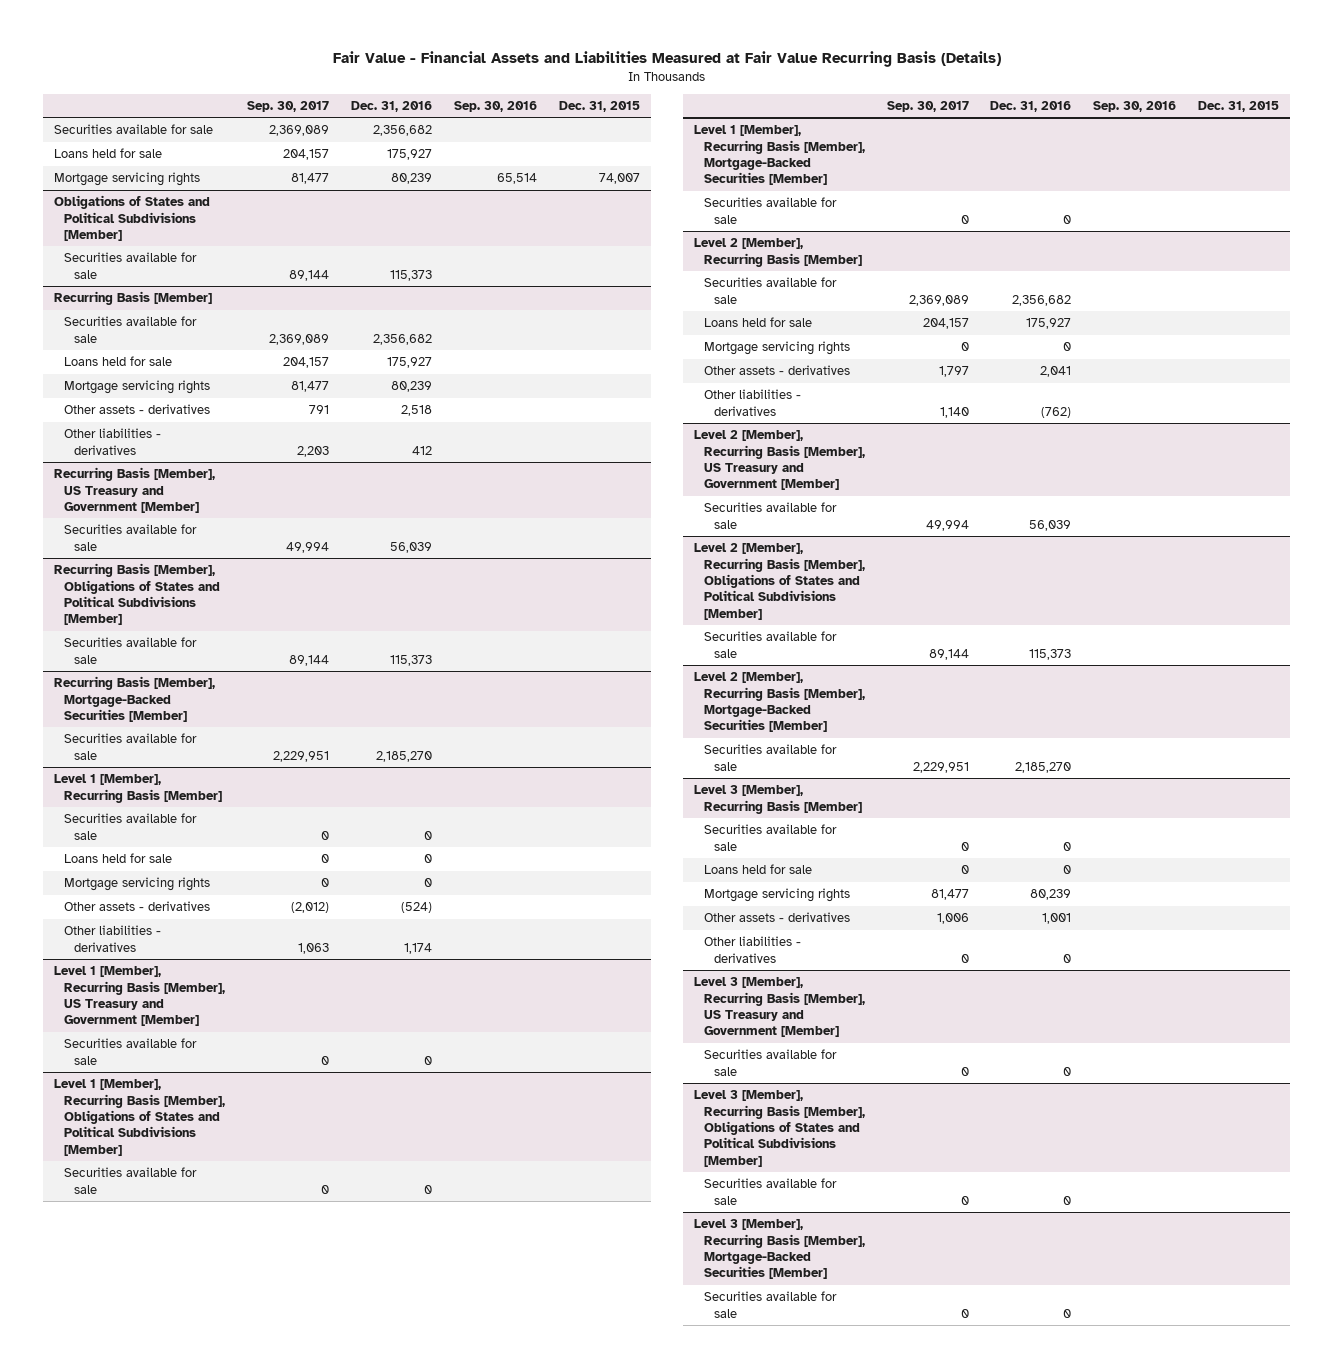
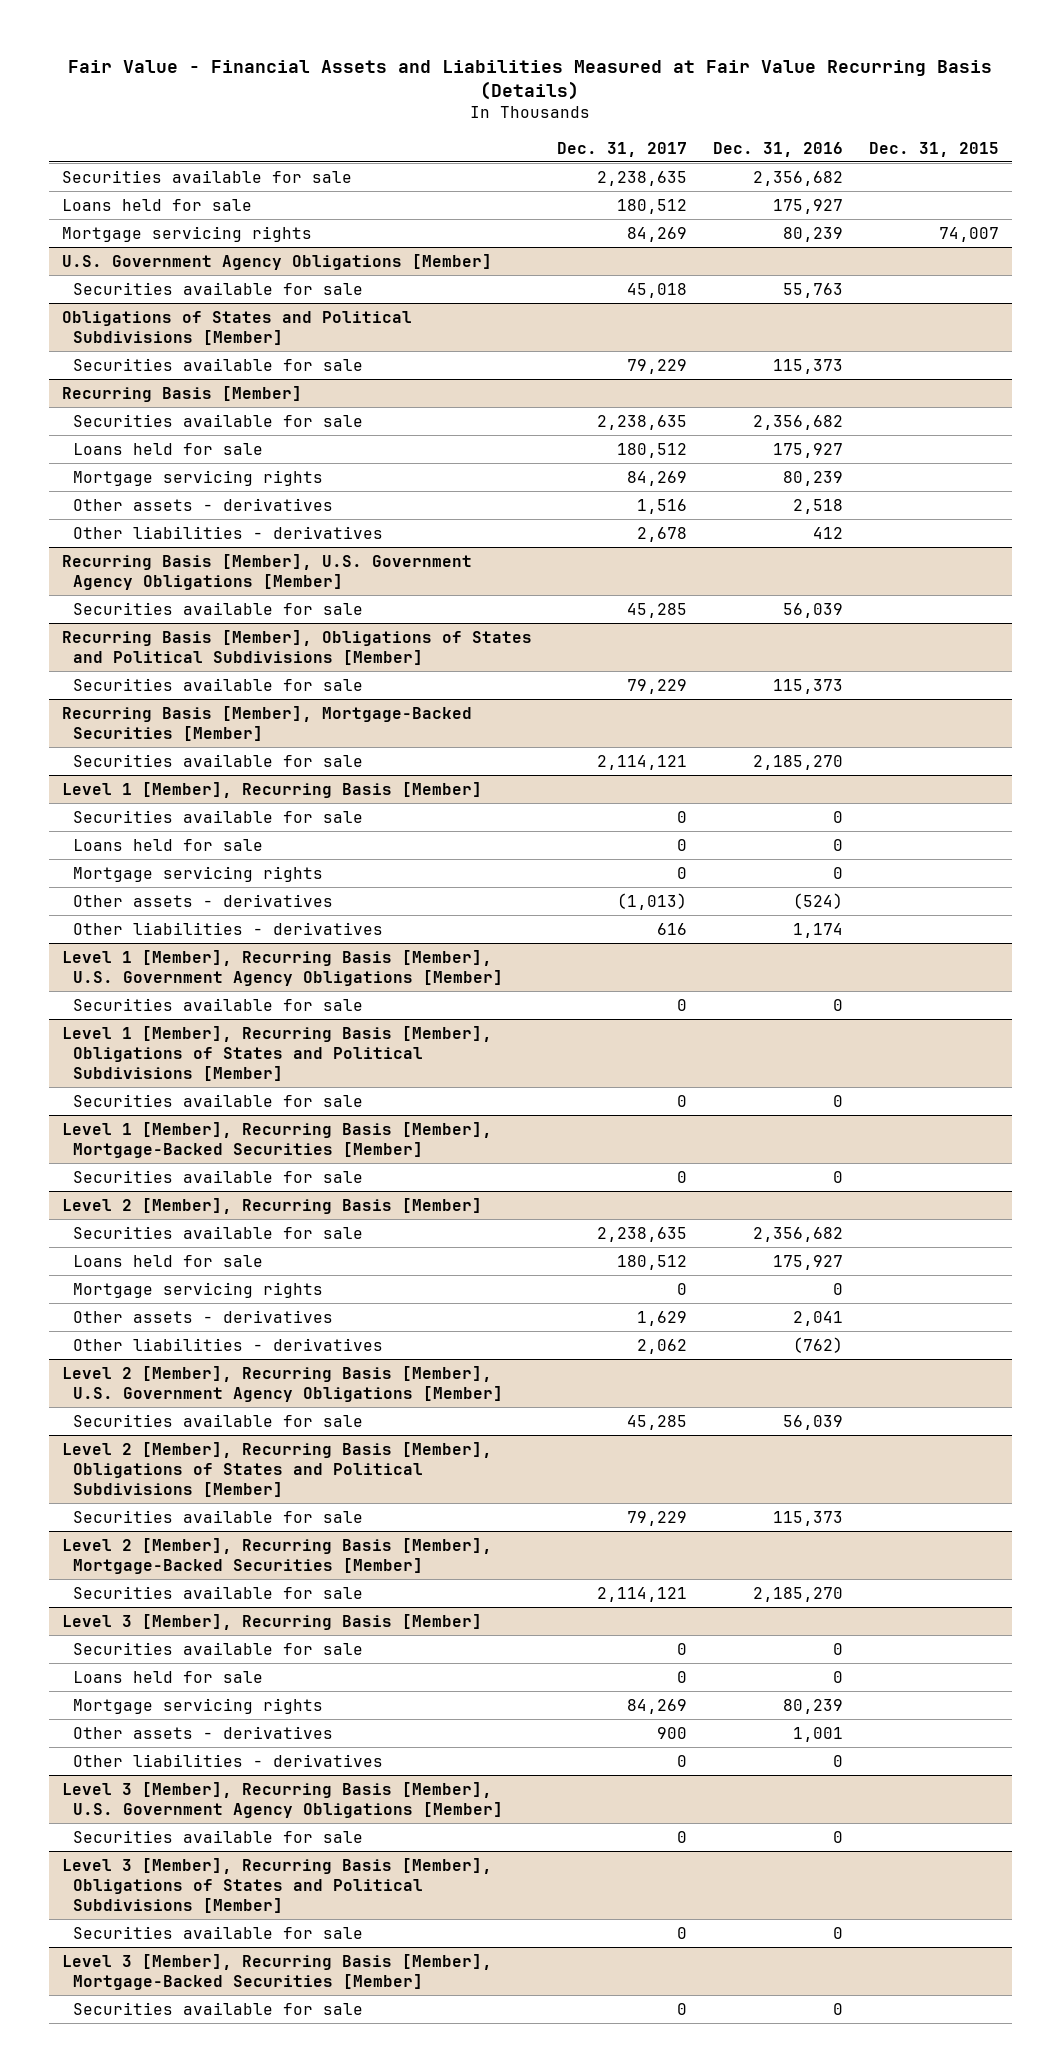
- | Sep. 30, 2017 | Dec. 31, 2016 | Sep. 30, 2016 | Dec. 31, 2015
+ | Dec. 31, 2017 | Dec. 31, 2016 | Dec. 31, 2015
+ U.S. Government Agency Obligations [Member]
+ Securities available for sale | 45,018 | 55,763 |
- Recurring Basis [Member], US Treasury and Government [Member]
+ Recurring Basis [Member], U.S. Government Agency Obligations [Member]
- Level 1 [Member], Recurring Basis [Member], US Treasury and Government [Member]
+ Level 1 [Member], Recurring Basis [Member], U.S. Government Agency Obligations [Member]
- Level 2 [Member], Recurring Basis [Member], US Treasury and Government [Member]
+ Level 2 [Member], Recurring Basis [Member], U.S. Government Agency Obligations [Member]
- Level 3 [Member], Recurring Basis [Member], US Treasury and Government [Member]
+ Level 3 [Member], Recurring Basis [Member], U.S. Government Agency Obligations [Member]

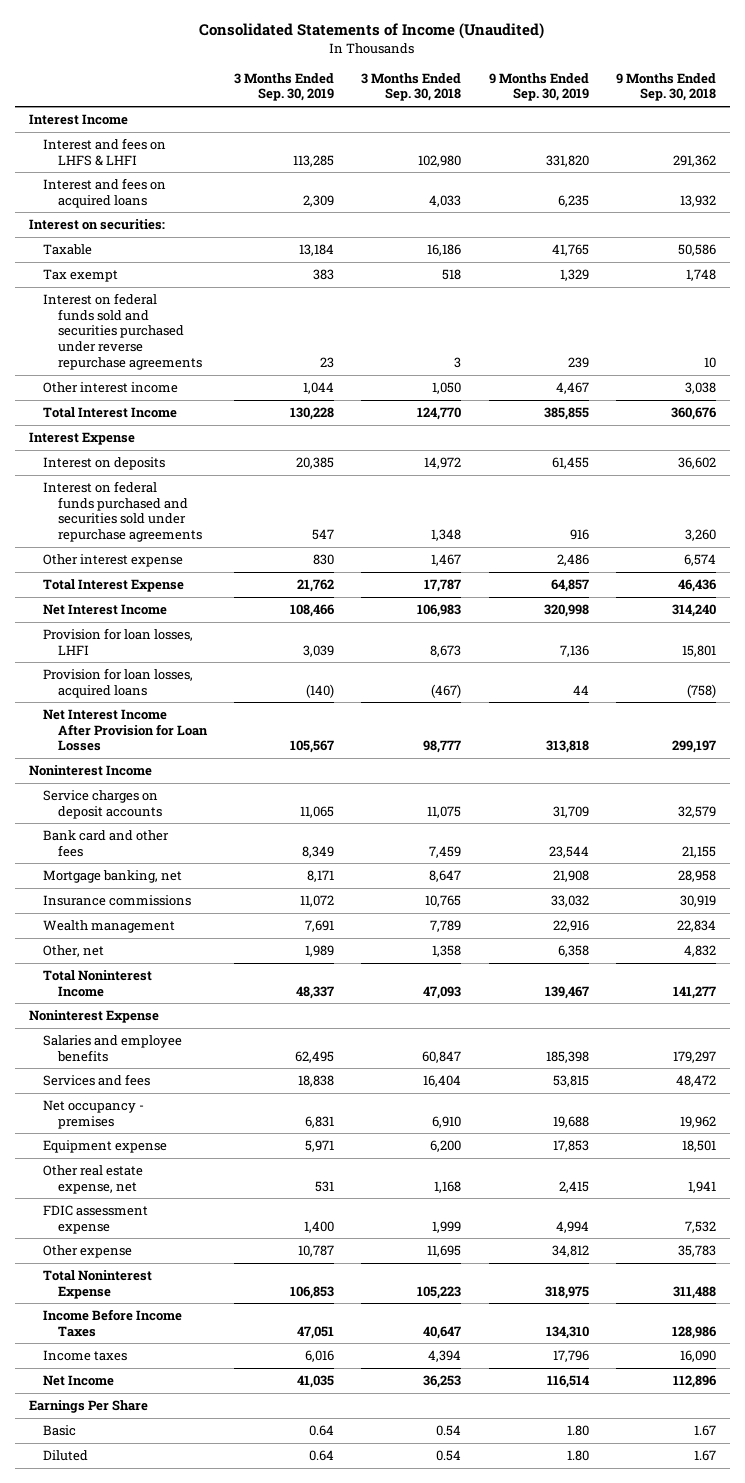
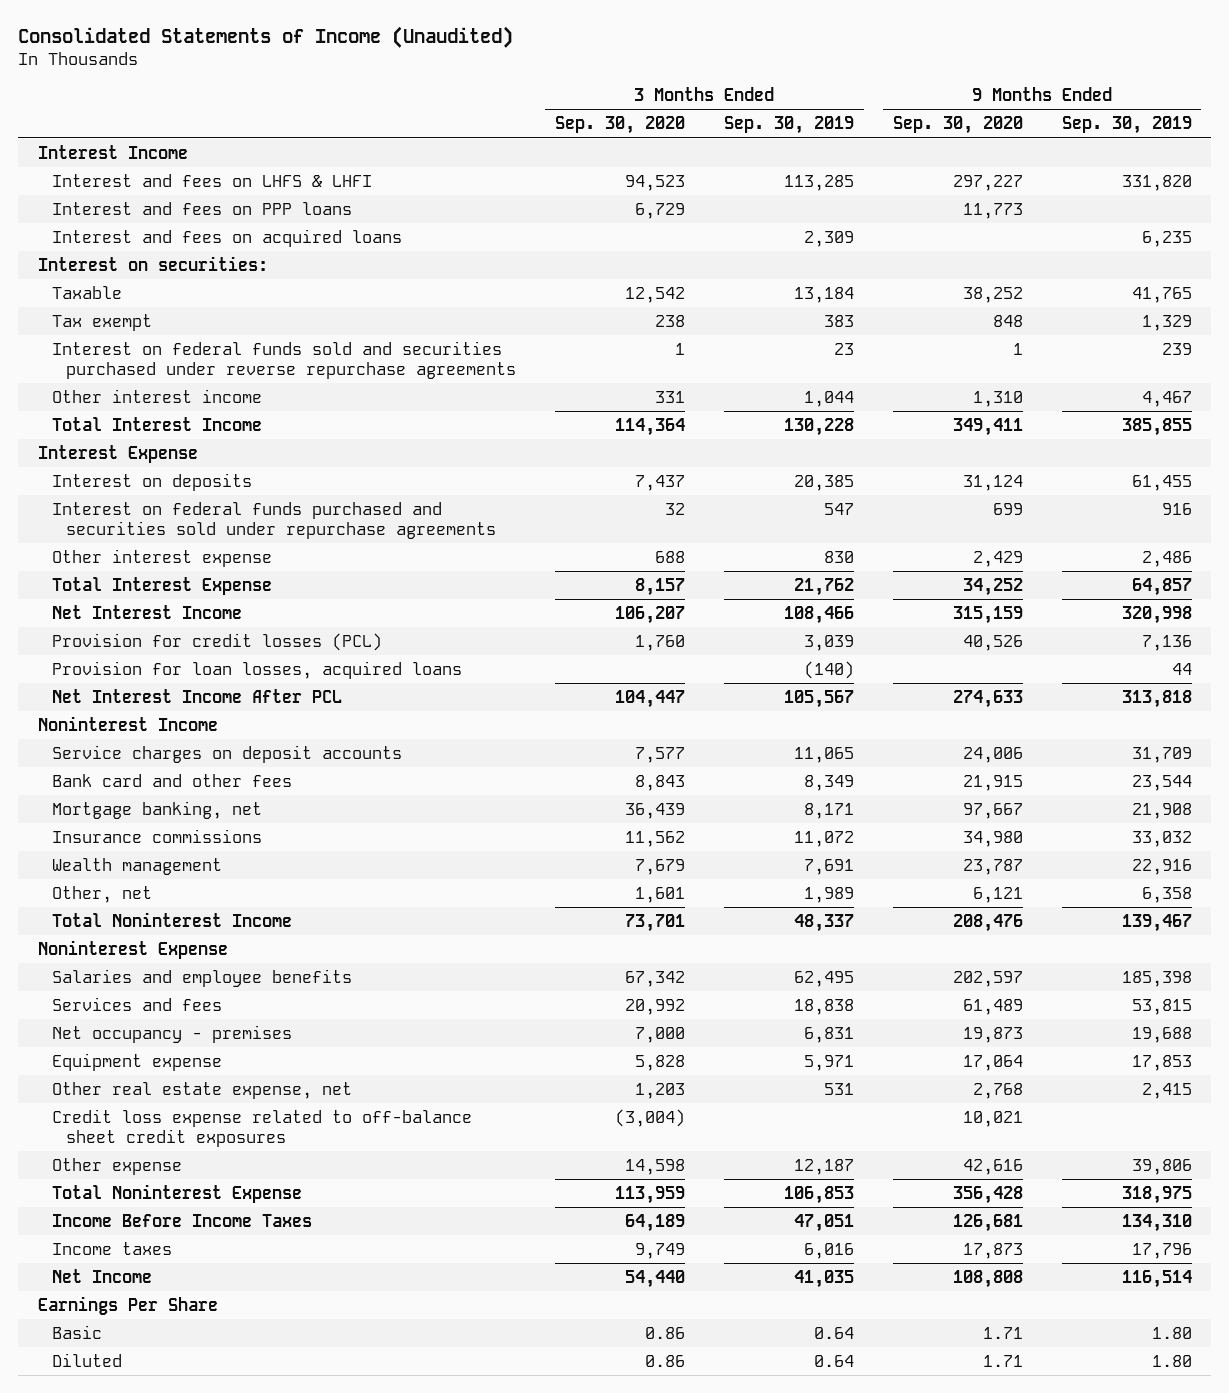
- | 3 Months Ended Sep. 30, 2019 | 3 Months Ended Sep. 30, 2018 | 9 Months Ended Sep. 30, 2019 | 9 Months Ended Sep. 30, 2018
+ | 3 Months Ended Sep. 30, 2020 | 3 Months Ended Sep. 30, 2019 | 9 Months Ended Sep. 30, 2020 | 9 Months Ended Sep. 30, 2019
+ Interest and fees on PPP loans | 6,729 | | 11,773 |
- Provision for loan losses, LHFI | 3,039 | 8,673 | 7,136 | 15,801
+ Provision for credit losses (PCL) | 1,760 | 3,039 | 40,526 | 7,136
- Net Interest Income After Provision for Loan Losses | 105,567 | 98,777 | 313,818 | 299,197
+ Net Interest Income After PCL | 104,447 | 105,567 | 274,633 | 313,818
- FDIC assessment expense | 1,400 | 1,999 | 4,994 | 7,532
- Other expense | 10,787 | 11,695 | 34,812 | 35,783
+ Credit loss expense related to off-balance sheet credit exposures | (3,004) | | 10,021 |
+ Other expense | 14,598 | 12,187 | 42,616 | 39,806

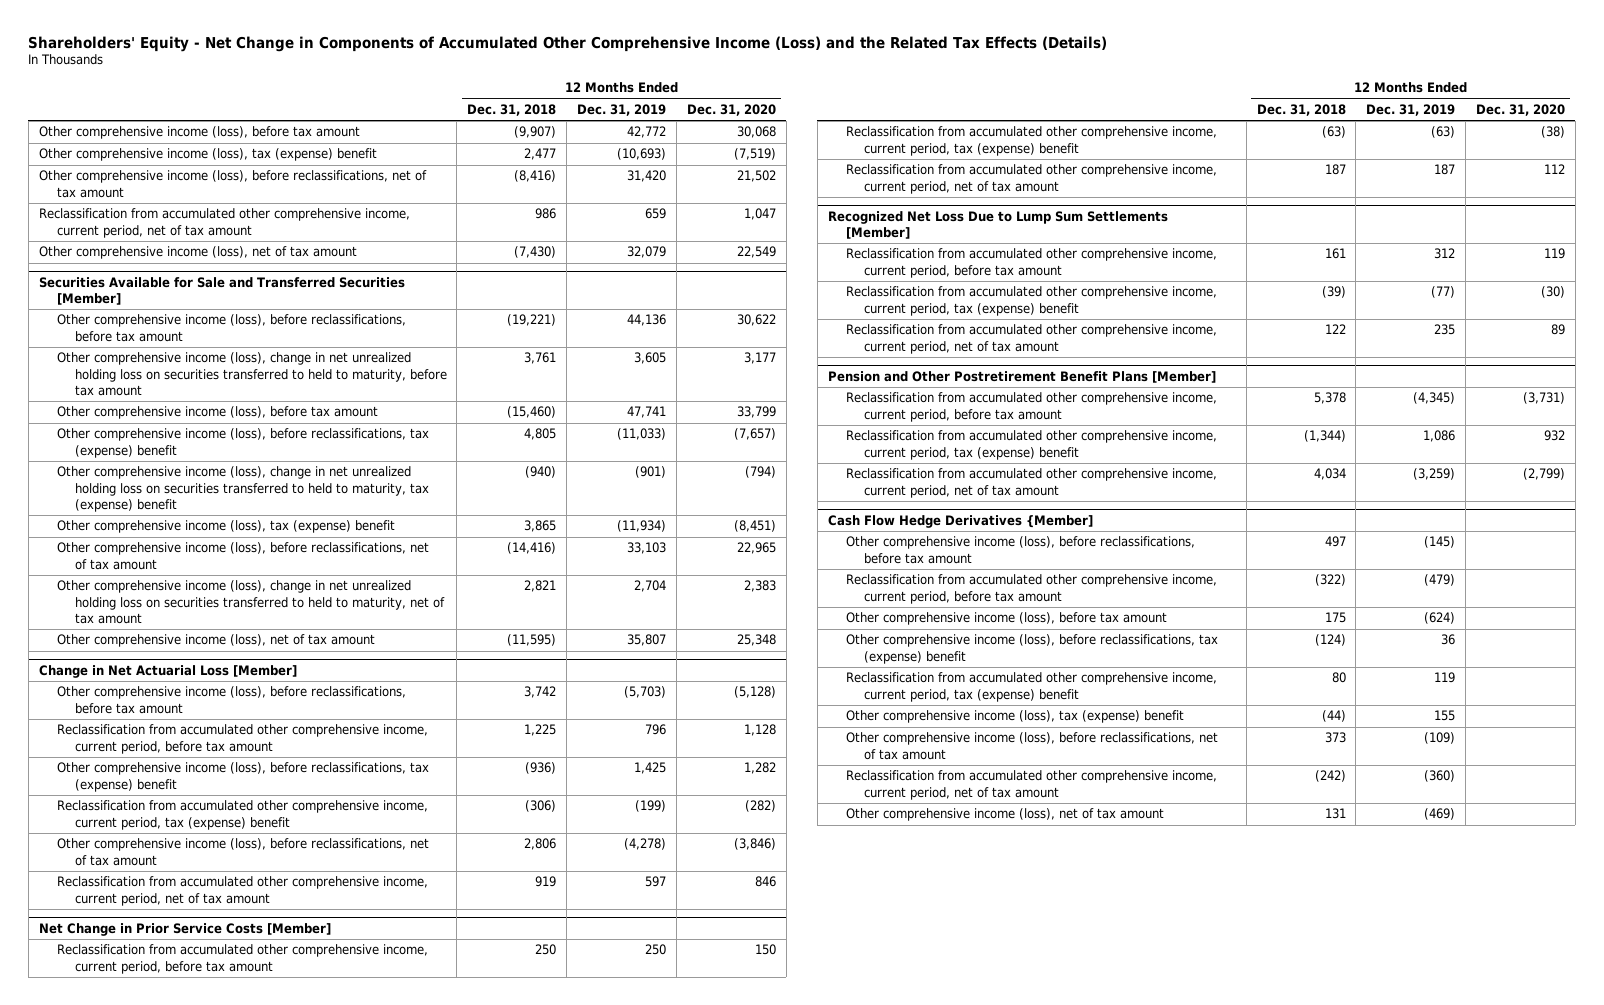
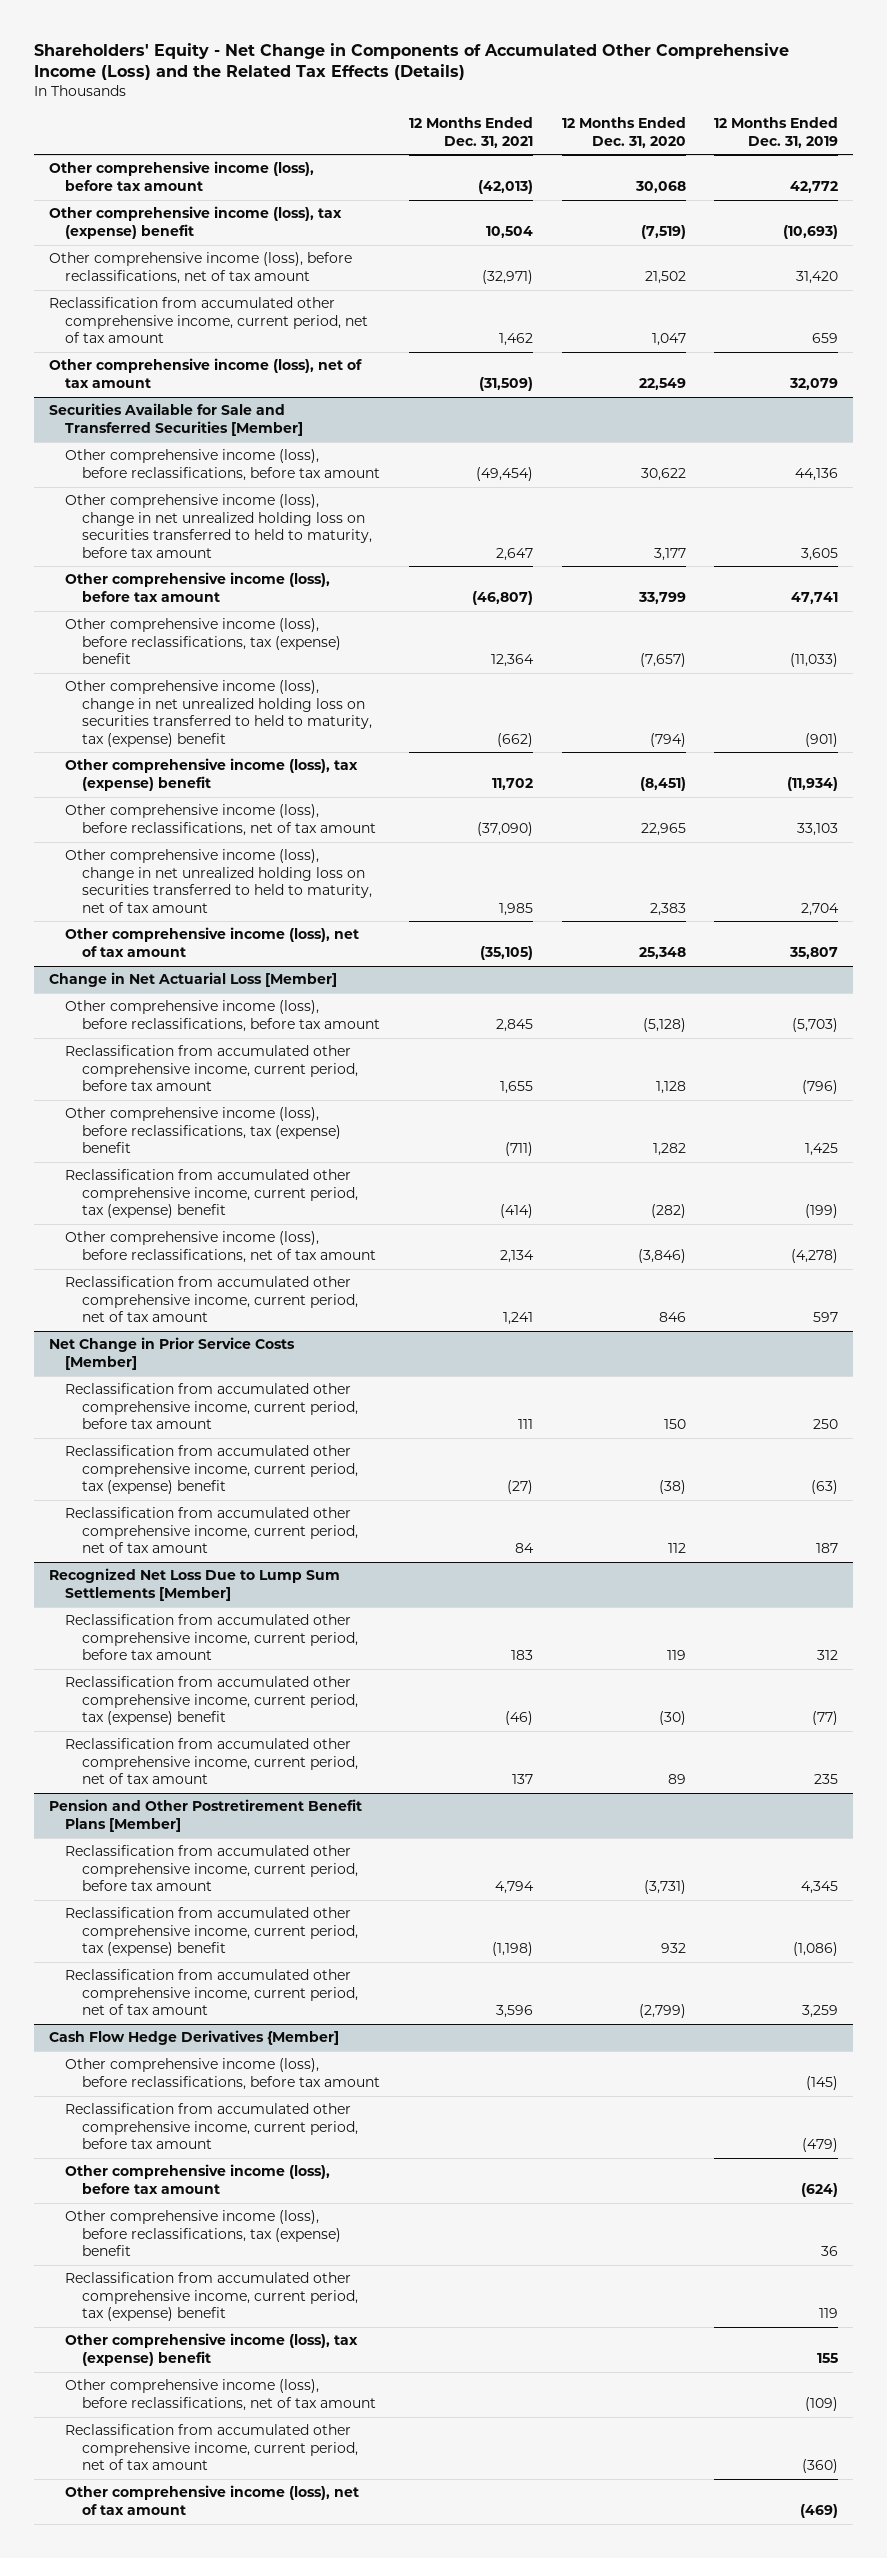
- | 12 Months Ended Dec. 31, 2018 | 12 Months Ended Dec. 31, 2019 | 12 Months Ended Dec. 31, 2020
+ | 12 Months Ended Dec. 31, 2021 | 12 Months Ended Dec. 31, 2020 | 12 Months Ended Dec. 31, 2019
@ Change in Net Actuarial Loss [Member]
- Reclassification from accumulated other comprehensive income, current period, before tax amount | 1,225 | 796 | 1,128
+ Reclassification from accumulated other comprehensive income, current period, before tax amount | 1,655 | 1,128 | (796)
@ Pension and Other Postretirement Benefit Plans [Member]
- Reclassification from accumulated other comprehensive income, current period, before tax amount | 5,378 | (4,345) | (3,731)
- Reclassification from accumulated other comprehensive income, current period, tax (expense) benefit | (1,344) | 1,086 | 932
- Reclassification from accumulated other comprehensive income, current period, net of tax amount | 4,034 | (3,259) | (2,799)
+ Reclassification from accumulated other comprehensive income, current period, before tax amount | 4,794 | (3,731) | 4,345
+ Reclassification from accumulated other comprehensive income, current period, tax (expense) benefit | (1,198) | 932 | (1,086)
+ Reclassification from accumulated other comprehensive income, current period, net of tax amount | 3,596 | (2,799) | 3,259

